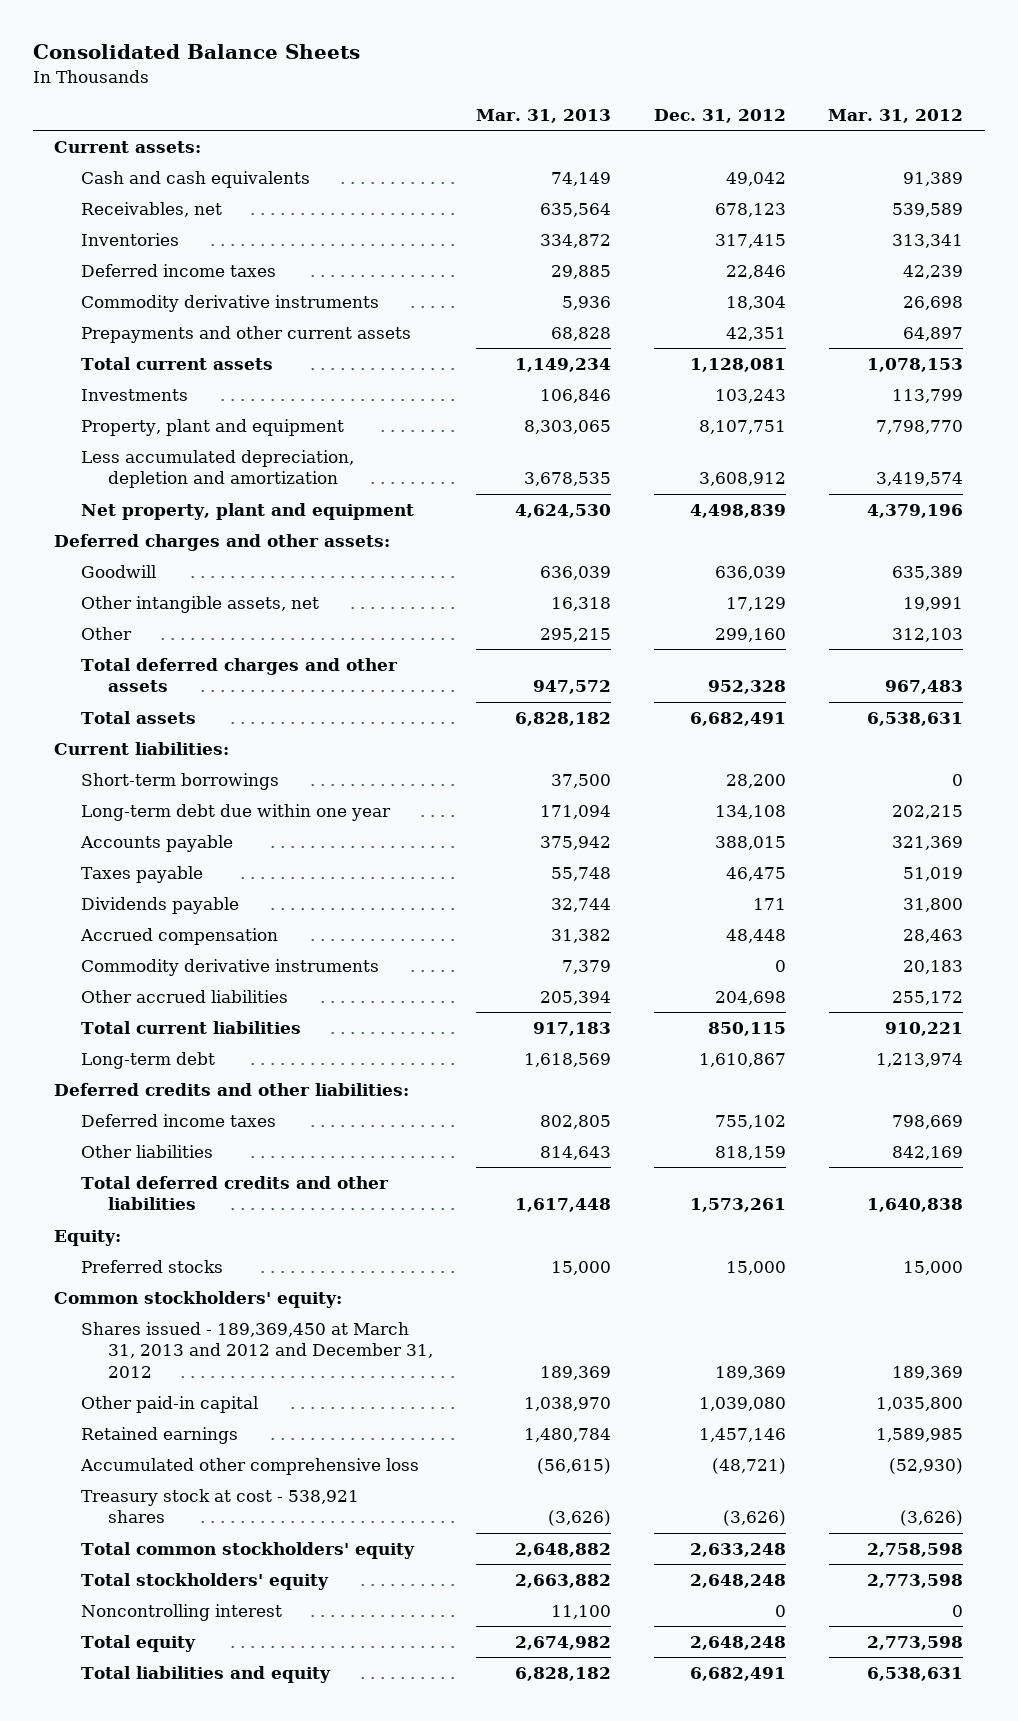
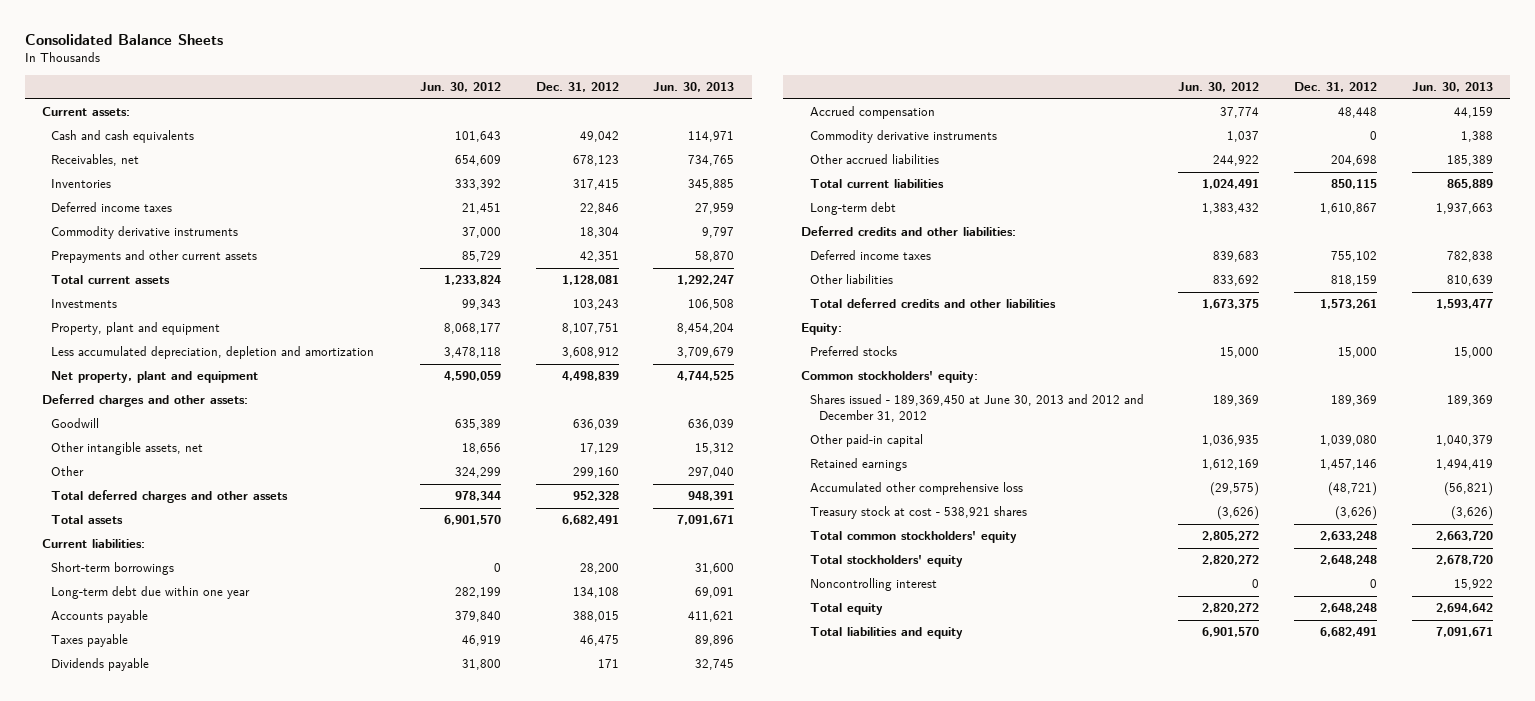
- | Mar. 31, 2013 | Dec. 31, 2012 | Mar. 31, 2012
+ | Jun. 30, 2012 | Dec. 31, 2012 | Jun. 30, 2013
- Shares issued - 189,369,450 at March 31, 2013 and 2012 and December 31, 2012 | 189,369 | 189,369 | 189,369
+ Shares issued - 189,369,450 at June 30, 2013 and 2012 and December 31, 2012 | 189,369 | 189,369 | 189,369

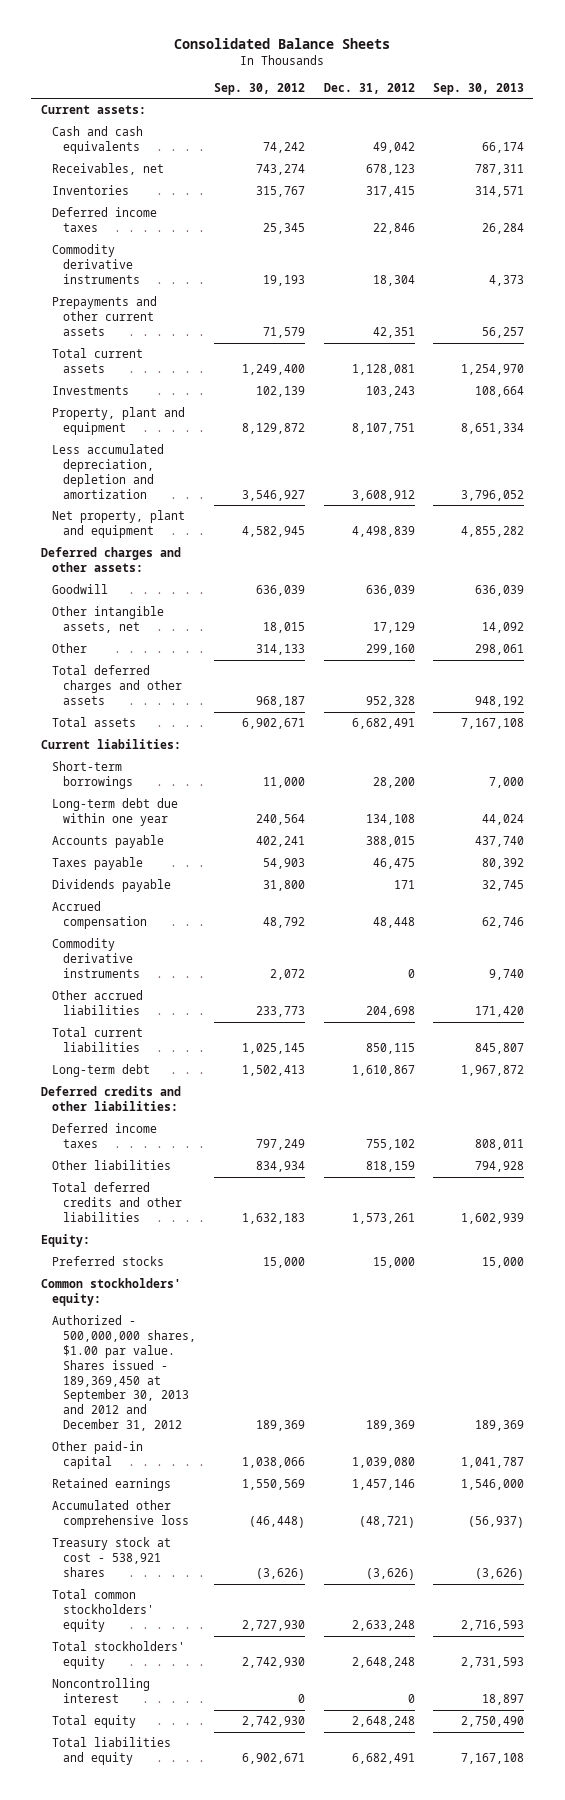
- | Jun. 30, 2012 | Dec. 31, 2012 | Jun. 30, 2013
+ | Sep. 30, 2012 | Dec. 31, 2012 | Sep. 30, 2013
- Shares issued - 189,369,450 at June 30, 2013 and 2012 and December 31, 2012 | 189,369 | 189,369 | 189,369
+ Authorized - 500,000,000 shares, $1.00 par value. Shares issued - 189,369,450 at September 30, 2013 and 2012 and December 31, 2012 | 189,369 | 189,369 | 189,369

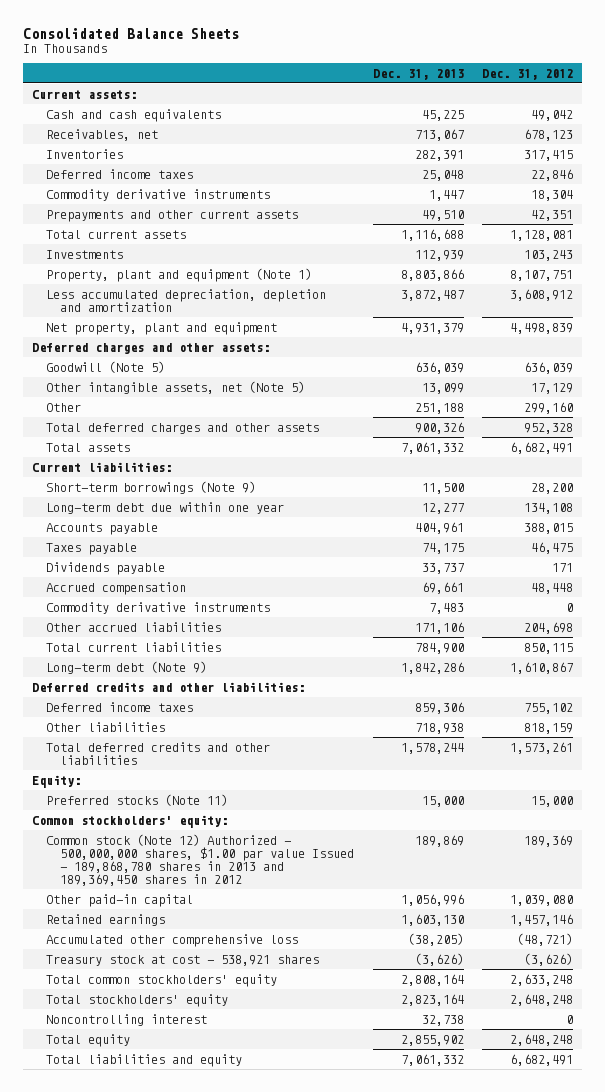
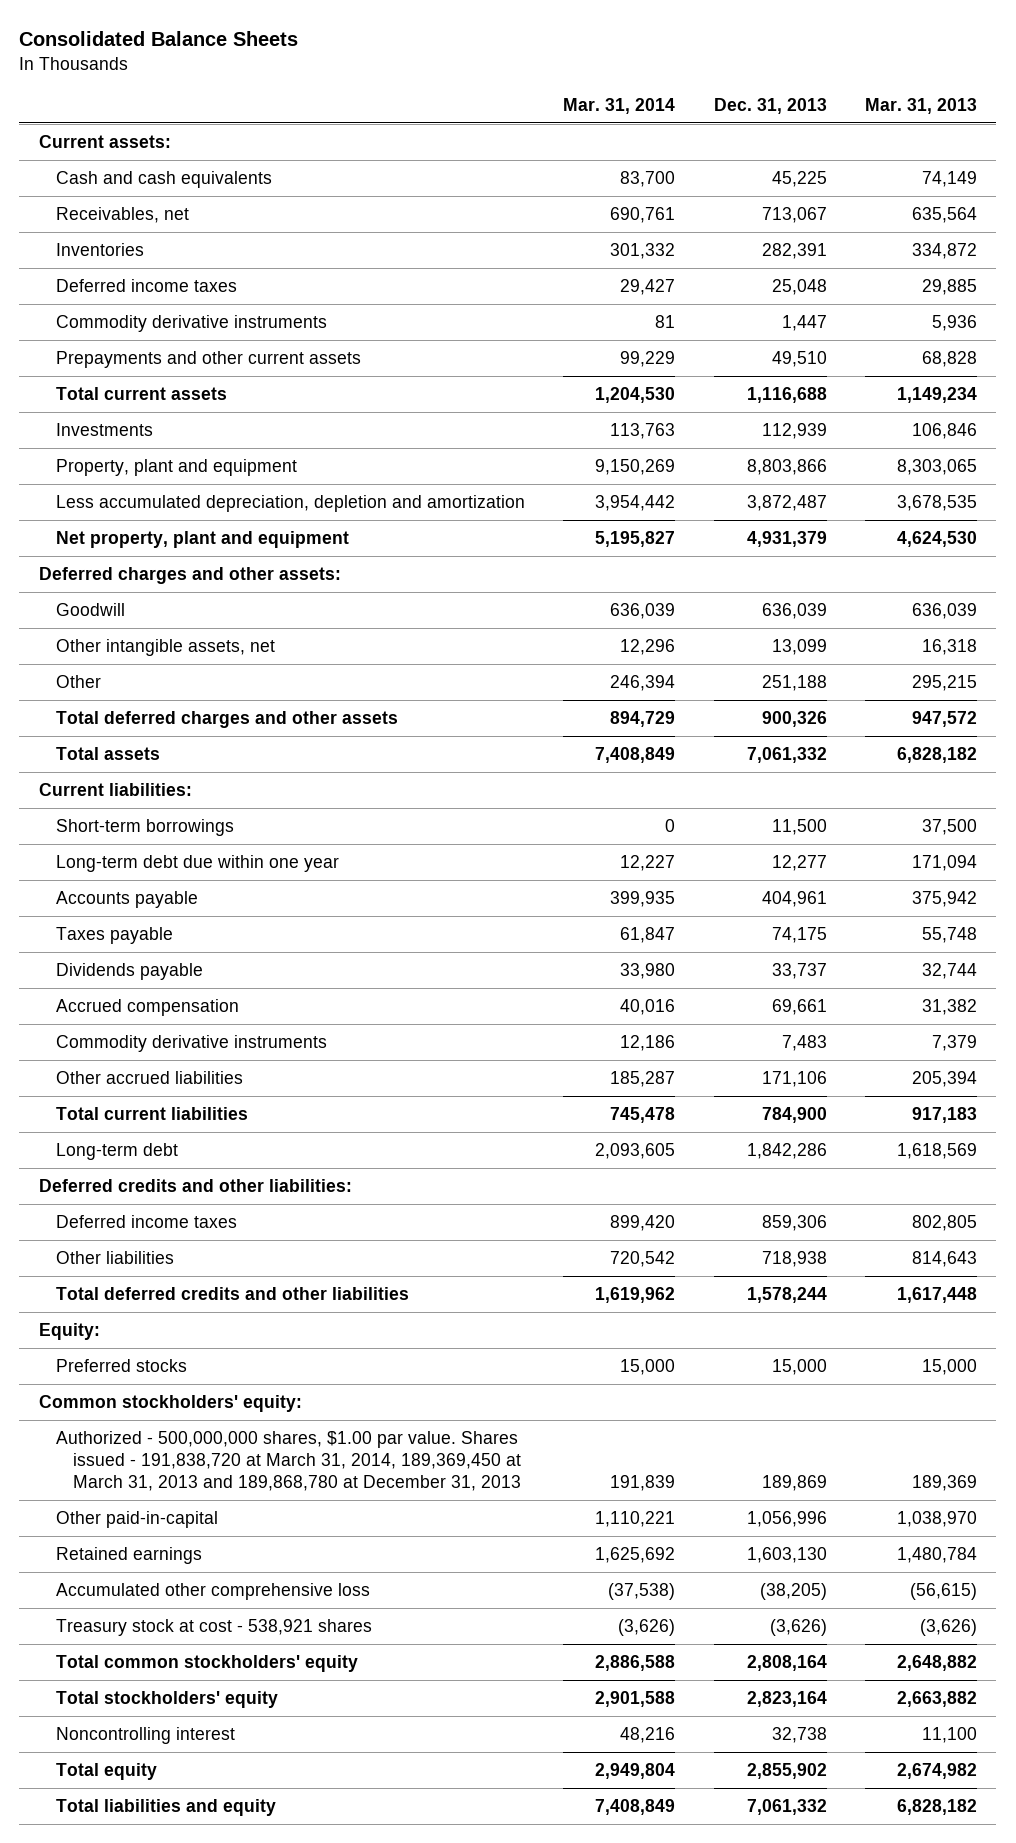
- | Dec. 31, 2013 | Dec. 31, 2012
+ | Mar. 31, 2014 | Dec. 31, 2013 | Mar. 31, 2013
- Property, plant and equipment (Note 1) | 8,803,866 | 8,107,751
+ Property, plant and equipment | 9,150,269 | 8,803,866 | 8,303,065
- Goodwill (Note 5) | 636,039 | 636,039
- Other intangible assets, net (Note 5) | 13,099 | 17,129
+ Goodwill | 636,039 | 636,039 | 636,039
+ Other intangible assets, net | 12,296 | 13,099 | 16,318
- Short-term borrowings (Note 9) | 11,500 | 28,200
+ Short-term borrowings | 0 | 11,500 | 37,500
- Long-term debt (Note 9) | 1,842,286 | 1,610,867
+ Long-term debt | 2,093,605 | 1,842,286 | 1,618,569
- Preferred stocks (Note 11) | 15,000 | 15,000
+ Preferred stocks | 15,000 | 15,000 | 15,000
- Common stock (Note 12) Authorized - 500,000,000 shares, $1.00 par value Issued - 189,868,780 shares in 2013 and 189,369,450 shares in 2012 | 189,869 | 189,369
- Other paid-in capital | 1,056,996 | 1,039,080
+ Authorized - 500,000,000 shares, $1.00 par value. Shares issued - 191,838,720 at March 31, 2014, 189,369,450 at March 31, 2013 and 189,868,780 at December 31, 2013 | 191,839 | 189,869 | 189,369
+ Other paid-in-capital | 1,110,221 | 1,056,996 | 1,038,970

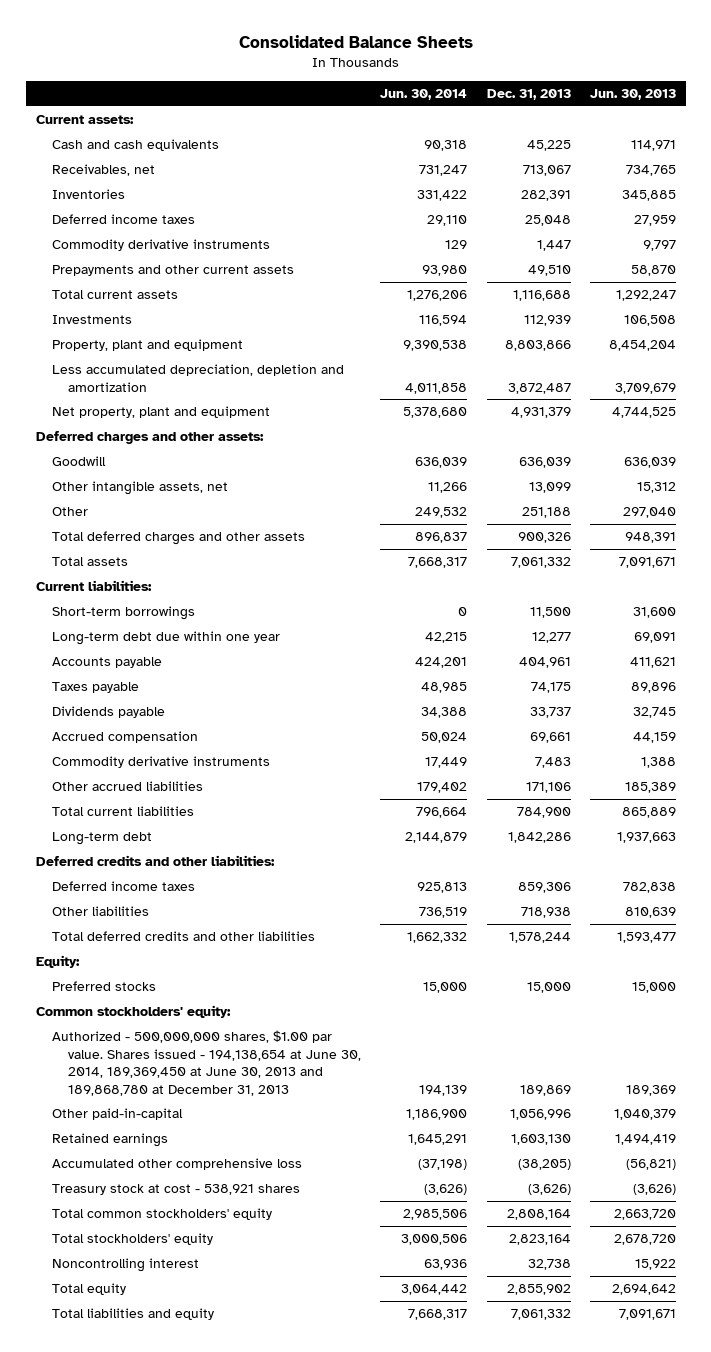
- | Mar. 31, 2014 | Dec. 31, 2013 | Mar. 31, 2013
+ | Jun. 30, 2014 | Dec. 31, 2013 | Jun. 30, 2013
- Authorized - 500,000,000 shares, $1.00 par value. Shares issued - 191,838,720 at March 31, 2014, 189,369,450 at March 31, 2013 and 189,868,780 at December 31, 2013 | 191,839 | 189,869 | 189,369
+ Authorized - 500,000,000 shares, $1.00 par value. Shares issued - 194,138,654 at June 30, 2014, 189,369,450 at June 30, 2013 and 189,868,780 at December 31, 2013 | 194,139 | 189,869 | 189,369

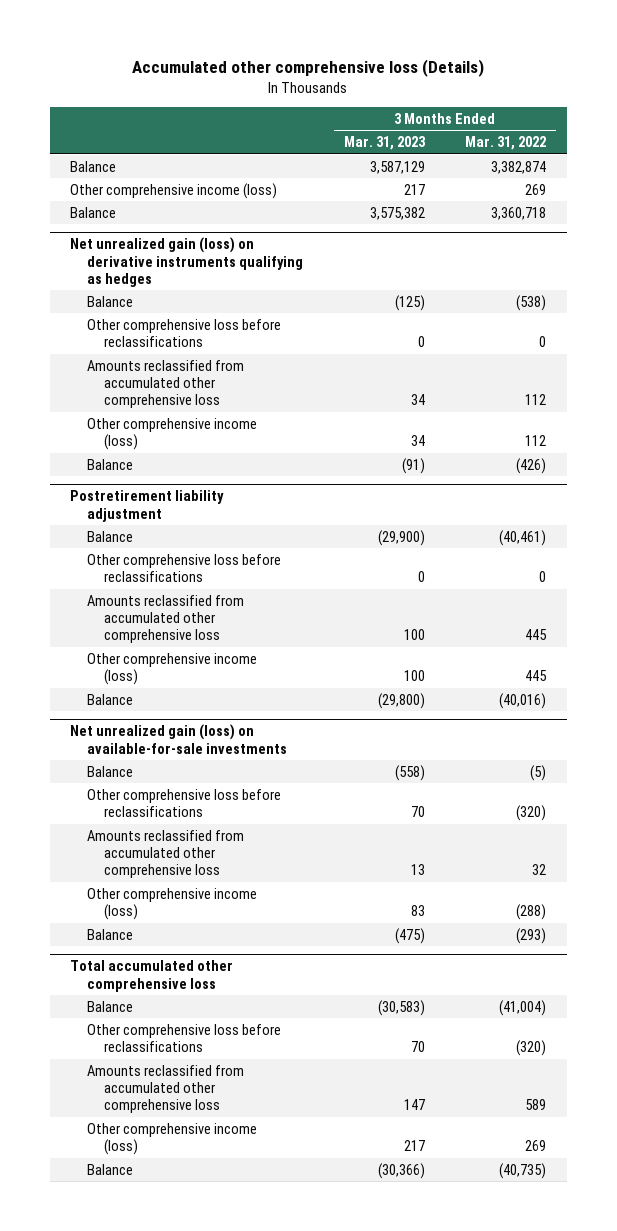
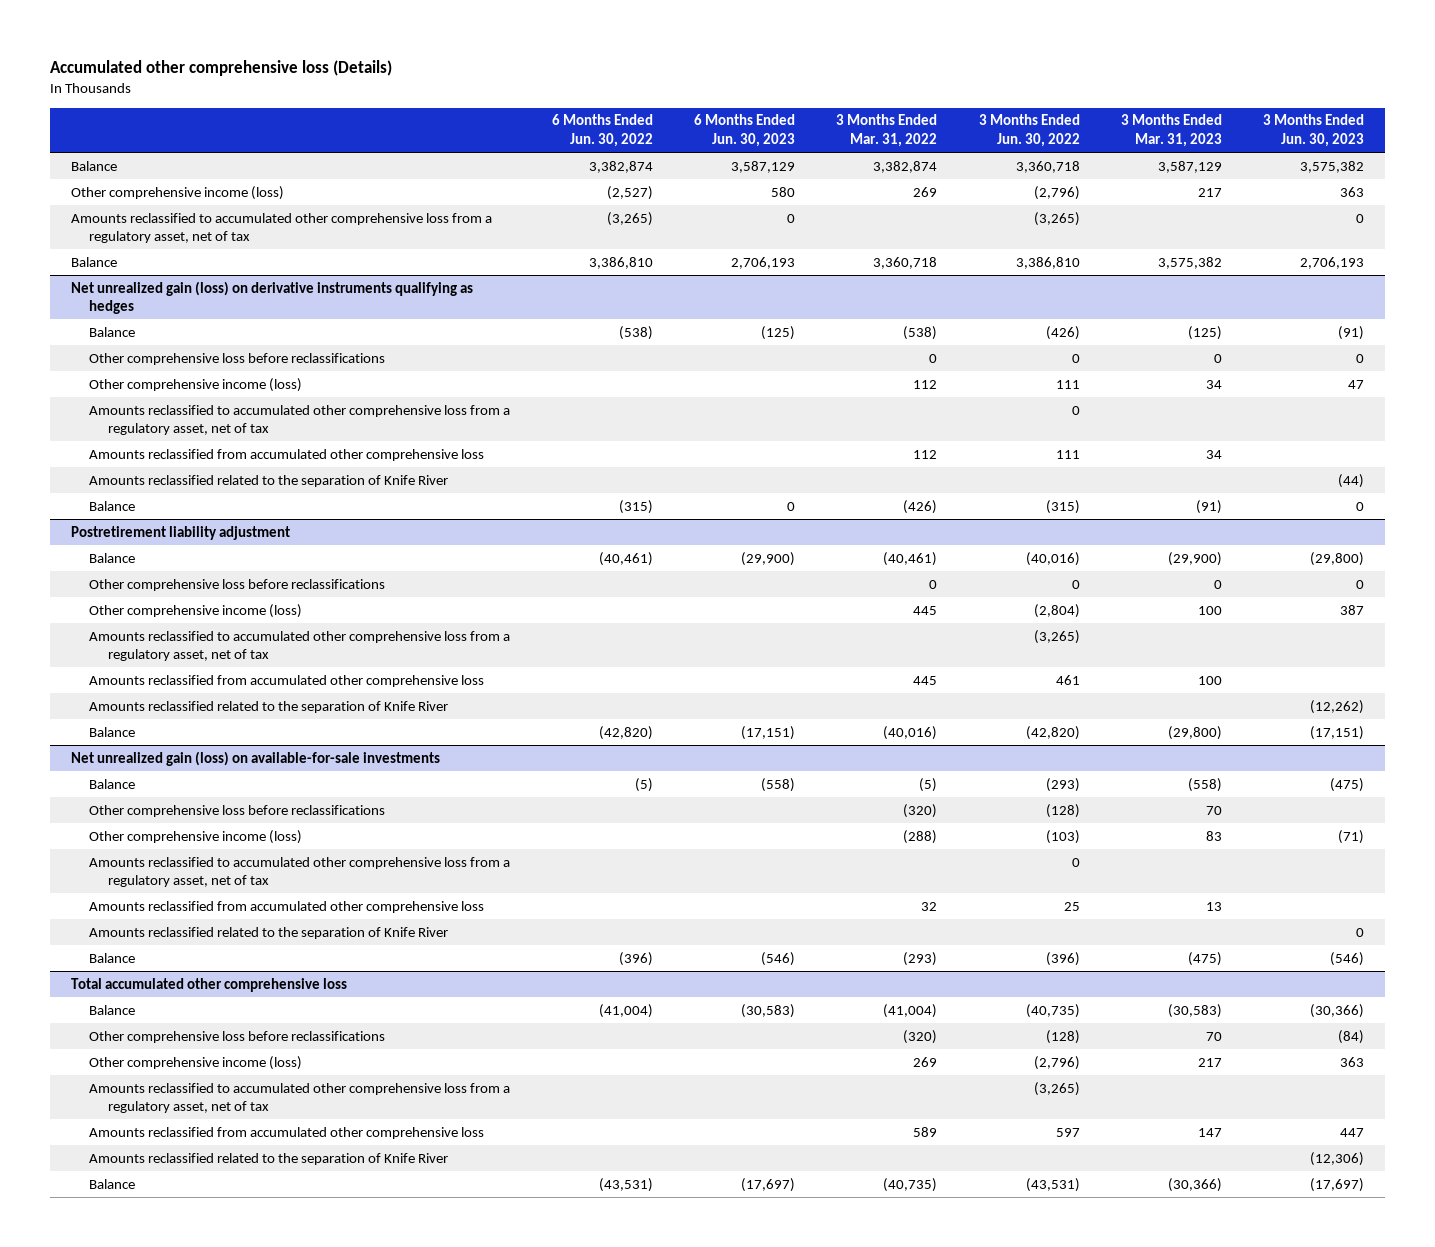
- | 3 Months Ended Mar. 31, 2023 | 3 Months Ended Mar. 31, 2022
+ | 6 Months Ended Jun. 30, 2022 | 6 Months Ended Jun. 30, 2023 | 3 Months Ended Mar. 31, 2022 | 3 Months Ended Jun. 30, 2022 | 3 Months Ended Mar. 31, 2023 | 3 Months Ended Jun. 30, 2023
+ Amounts reclassified to accumulated other comprehensive loss from a regulatory asset, net of tax | (3,265) | 0 | | (3,265) | | 0
@ Net unrealized gain (loss) on derivative instruments qualifying as hedges
+ Amounts reclassified to accumulated other comprehensive loss from a regulatory asset, net of tax | | | | 0 | |
moved down: Amounts reclassified from accumulated other comprehensive loss | | | 112 | 111 | 34 |
+ Amounts reclassified related to the separation of Knife River | | | | | | (44)
@ Postretirement liability adjustment
+ Amounts reclassified to accumulated other comprehensive loss from a regulatory asset, net of tax | | | | (3,265) | |
moved down: Amounts reclassified from accumulated other comprehensive loss | | | 445 | 461 | 100 |
+ Amounts reclassified related to the separation of Knife River | | | | | | (12,262)
@ Net unrealized gain (loss) on available-for-sale investments
+ Amounts reclassified to accumulated other comprehensive loss from a regulatory asset, net of tax | | | | 0 | |
moved down: Amounts reclassified from accumulated other comprehensive loss | | | 32 | 25 | 13 |
+ Amounts reclassified related to the separation of Knife River | | | | | | 0
@ Total accumulated other comprehensive loss
+ Amounts reclassified to accumulated other comprehensive loss from a regulatory asset, net of tax | | | | (3,265) | |
moved down: Amounts reclassified from accumulated other comprehensive loss | | | 589 | 597 | 147 | 447
+ Amounts reclassified related to the separation of Knife River | | | | | | (12,306)

